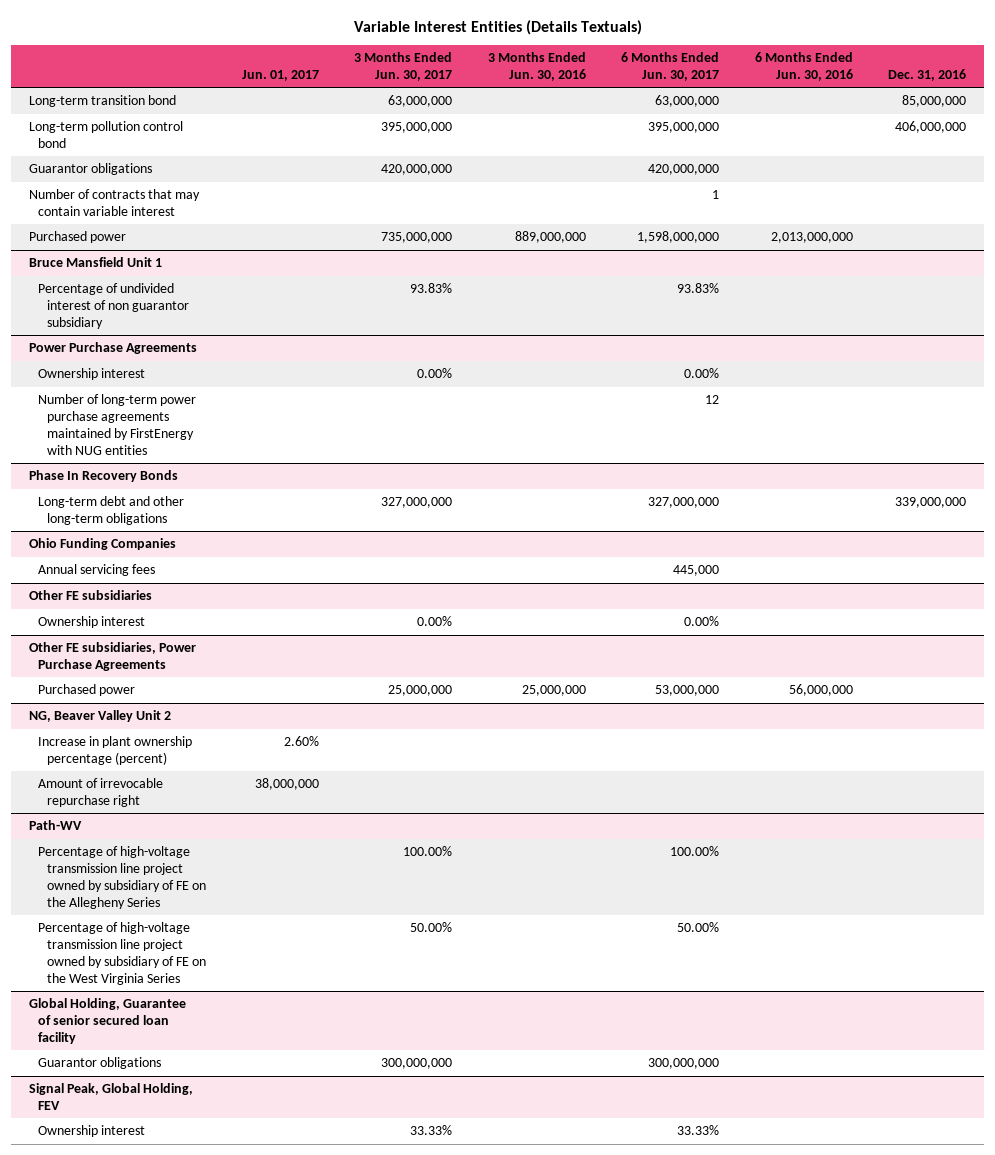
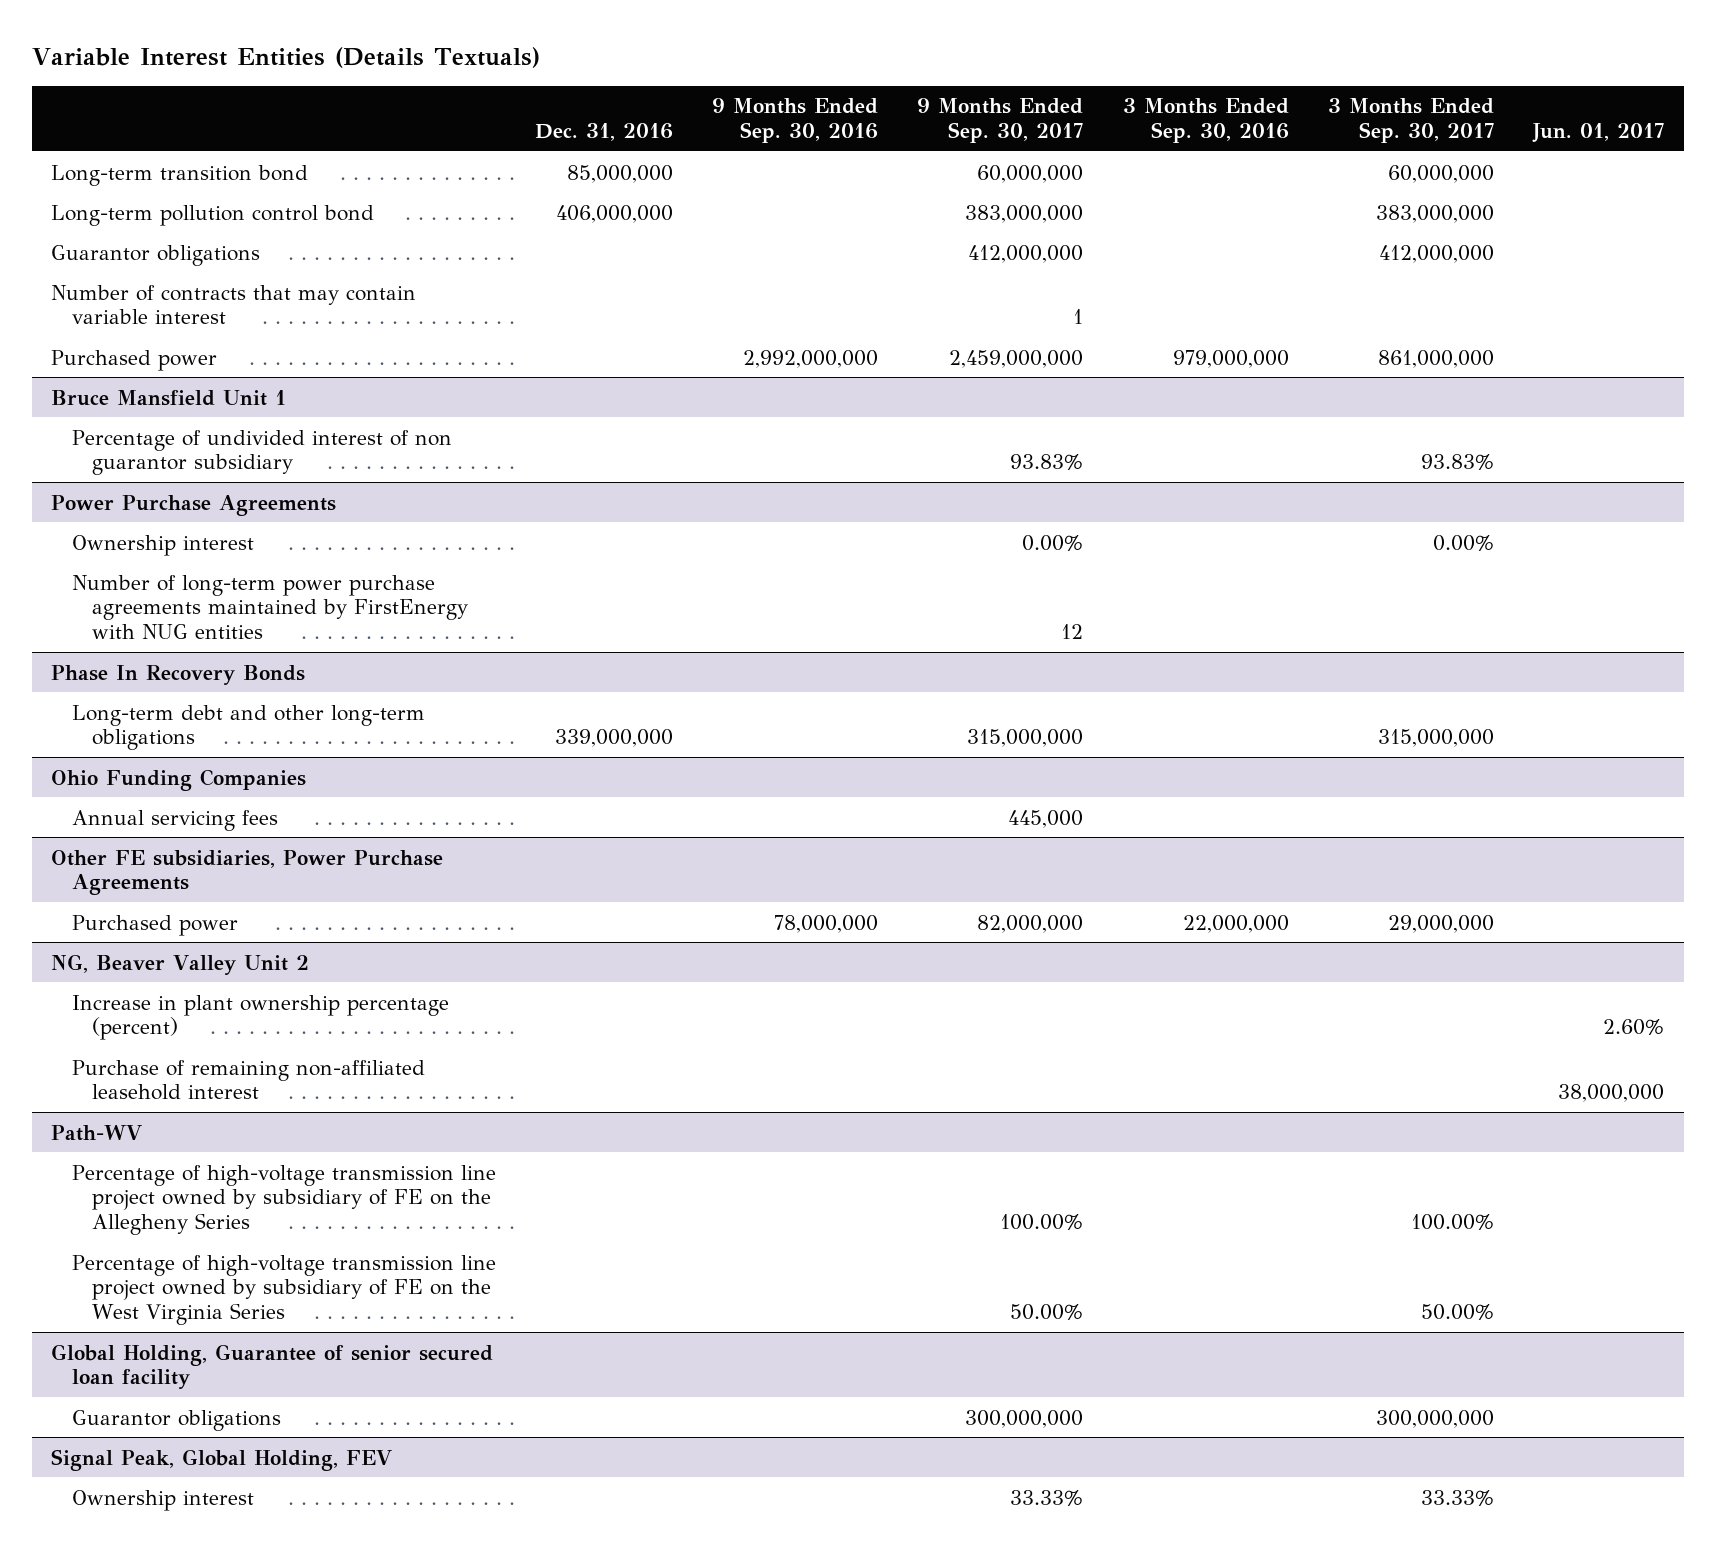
- | Jun. 01, 2017 | 3 Months Ended Jun. 30, 2017 | 3 Months Ended Jun. 30, 2016 | 6 Months Ended Jun. 30, 2017 | 6 Months Ended Jun. 30, 2016 | Dec. 31, 2016
+ | Dec. 31, 2016 | 9 Months Ended Sep. 30, 2016 | 9 Months Ended Sep. 30, 2017 | 3 Months Ended Sep. 30, 2016 | 3 Months Ended Sep. 30, 2017 | Jun. 01, 2017
- Other FE subsidiaries
- Ownership interest | | 0.00% | | 0.00% | |
@ NG, Beaver Valley Unit 2
- Amount of irrevocable repurchase right | 38,000,000 | | | | |
+ Purchase of remaining non-affiliated leasehold interest | | | | | | 38,000,000

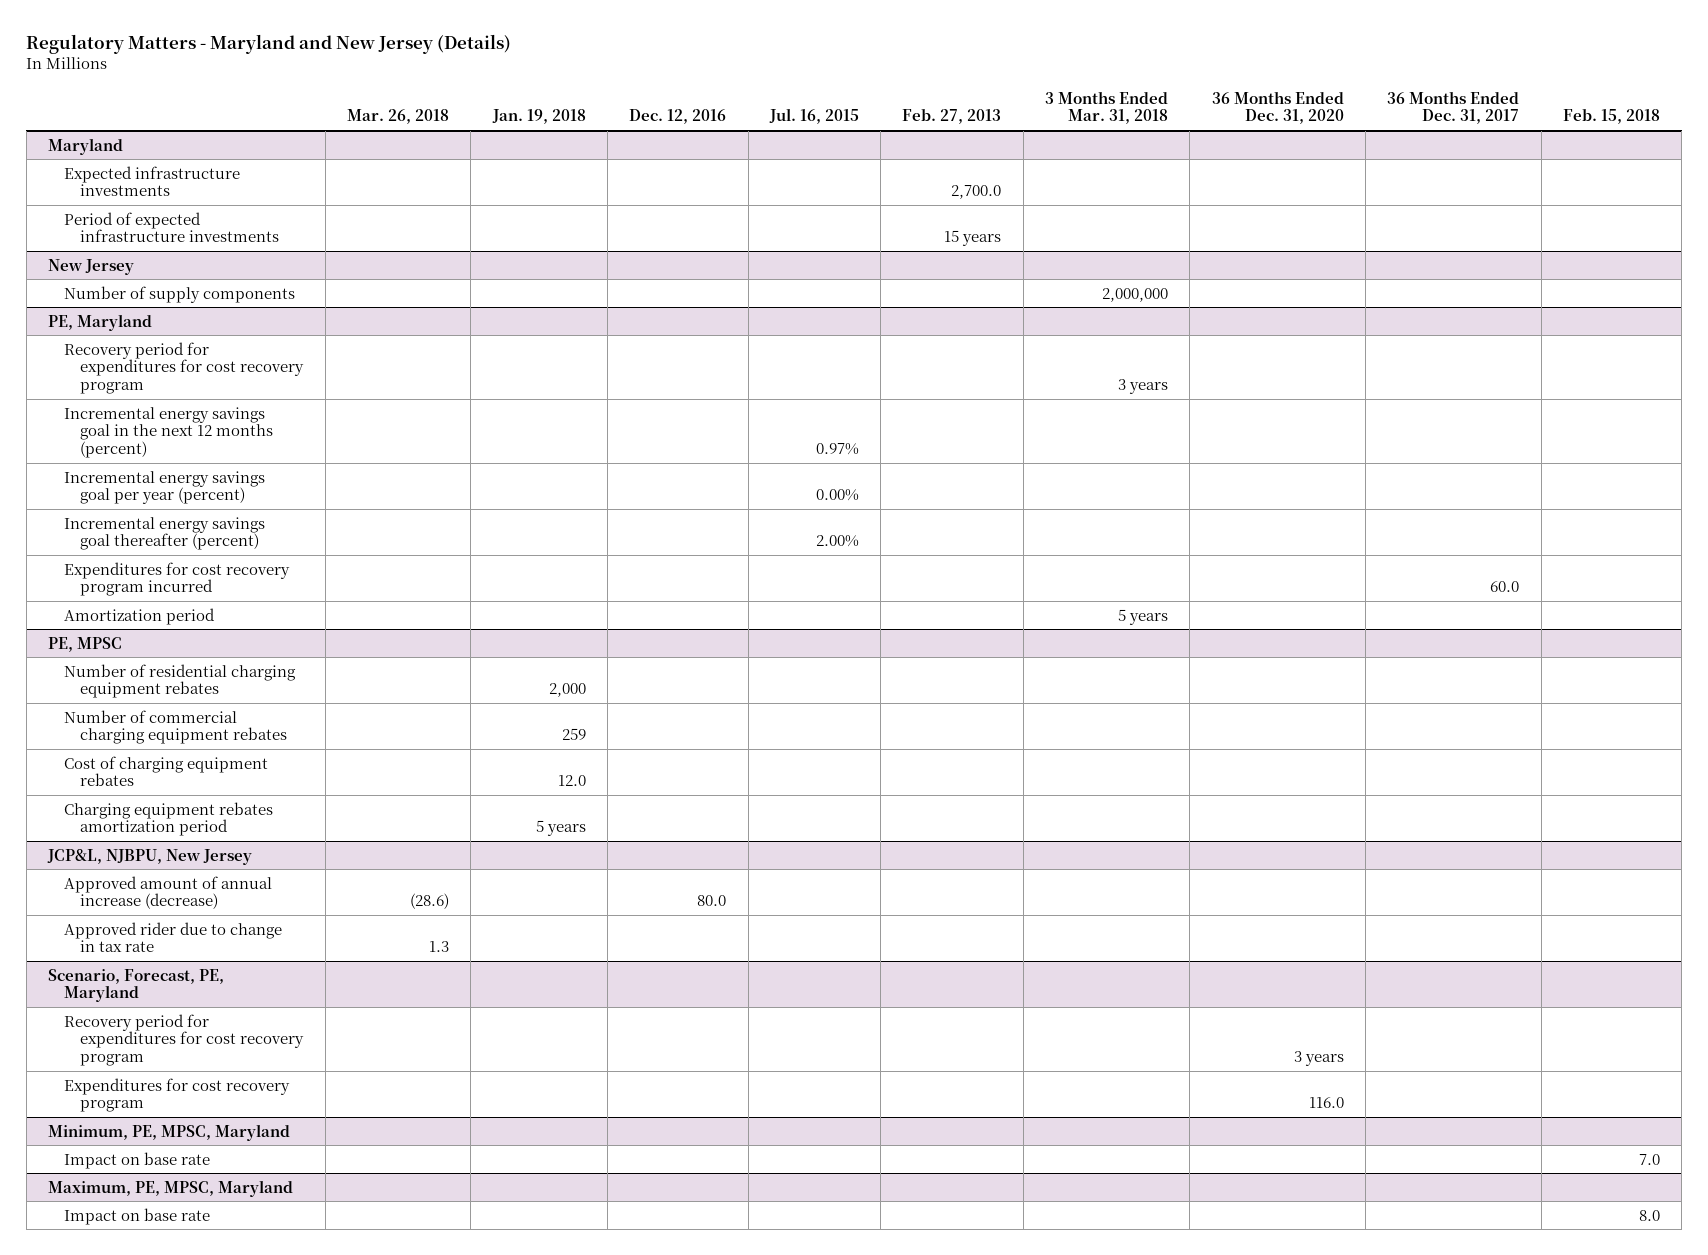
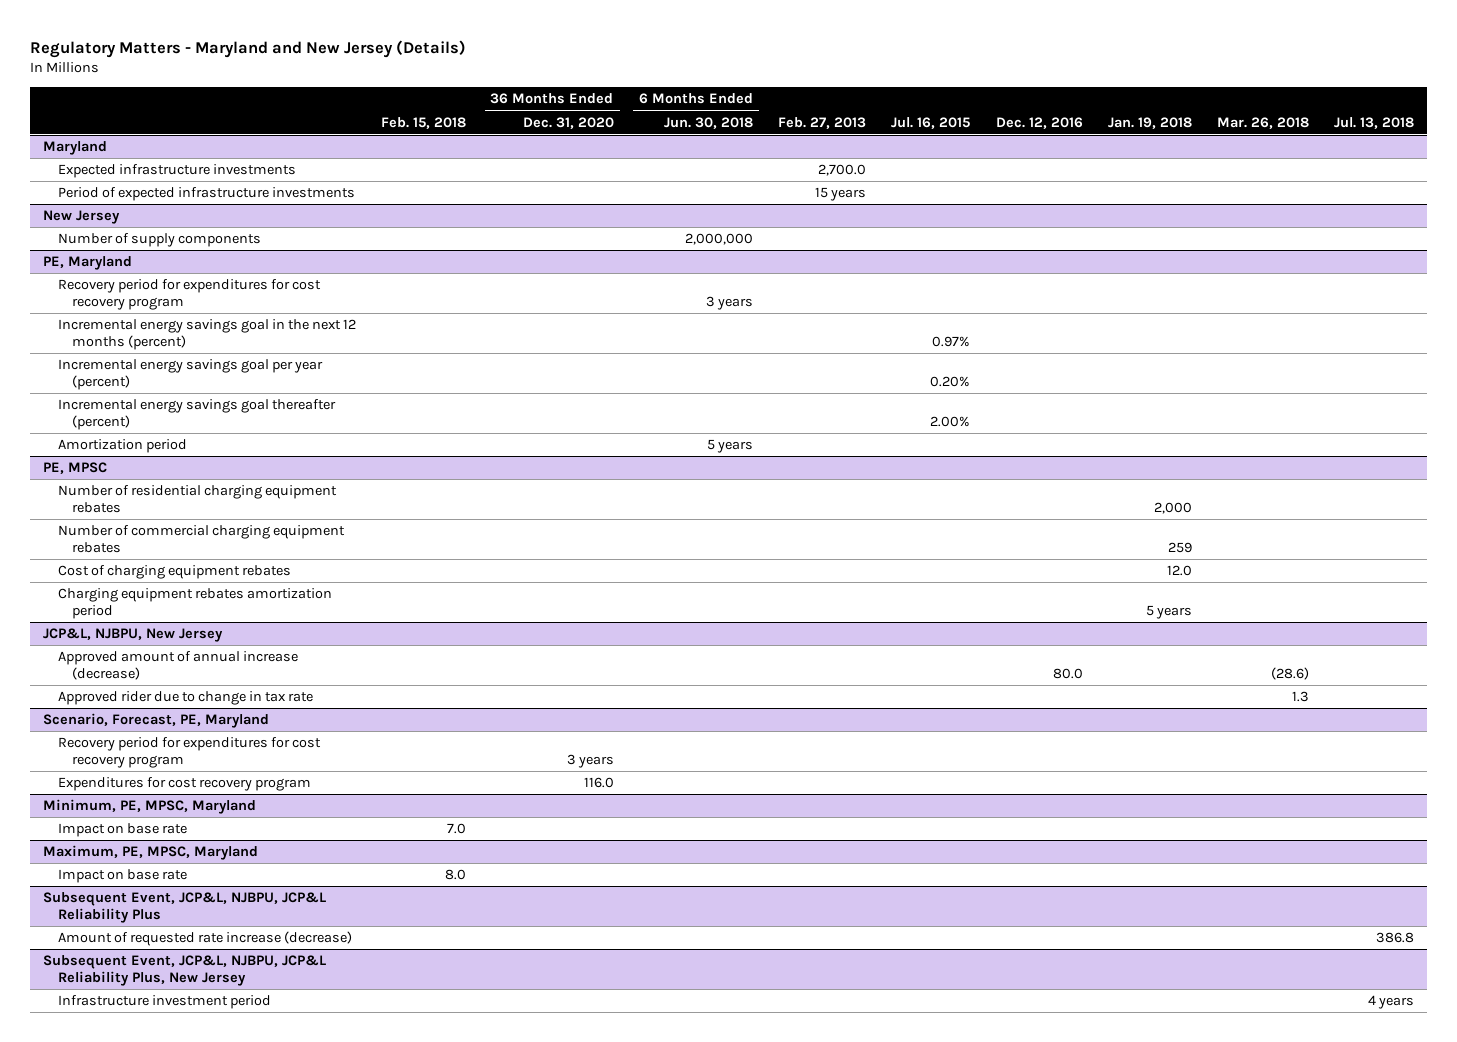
- | Mar. 26, 2018 | Jan. 19, 2018 | Dec. 12, 2016 | Jul. 16, 2015 | Feb. 27, 2013 | 3 Months Ended Mar. 31, 2018 | 36 Months Ended Dec. 31, 2020 | 36 Months Ended Dec. 31, 2017 | Feb. 15, 2018
+ | Feb. 15, 2018 | 36 Months Ended Dec. 31, 2020 | 6 Months Ended Jun. 30, 2018 | Feb. 27, 2013 | Jul. 16, 2015 | Dec. 12, 2016 | Jan. 19, 2018 | Mar. 26, 2018 | Jul. 13, 2018
@ PE, Maryland
- Incremental energy savings goal per year (percent) | | | | 0.00% | | | | |
+ Incremental energy savings goal per year (percent) | | | | | 0.20% | | | |
- Expenditures for cost recovery program incurred | | | | | | | | 60.0 |
+ Subsequent Event, JCP&L, NJBPU, JCP&L Reliability Plus
+ Amount of requested rate increase (decrease) | | | | | | | | | 386.8
+ Subsequent Event, JCP&L, NJBPU, JCP&L Reliability Plus, New Jersey
+ Infrastructure investment period | | | | | | | | | 4 years

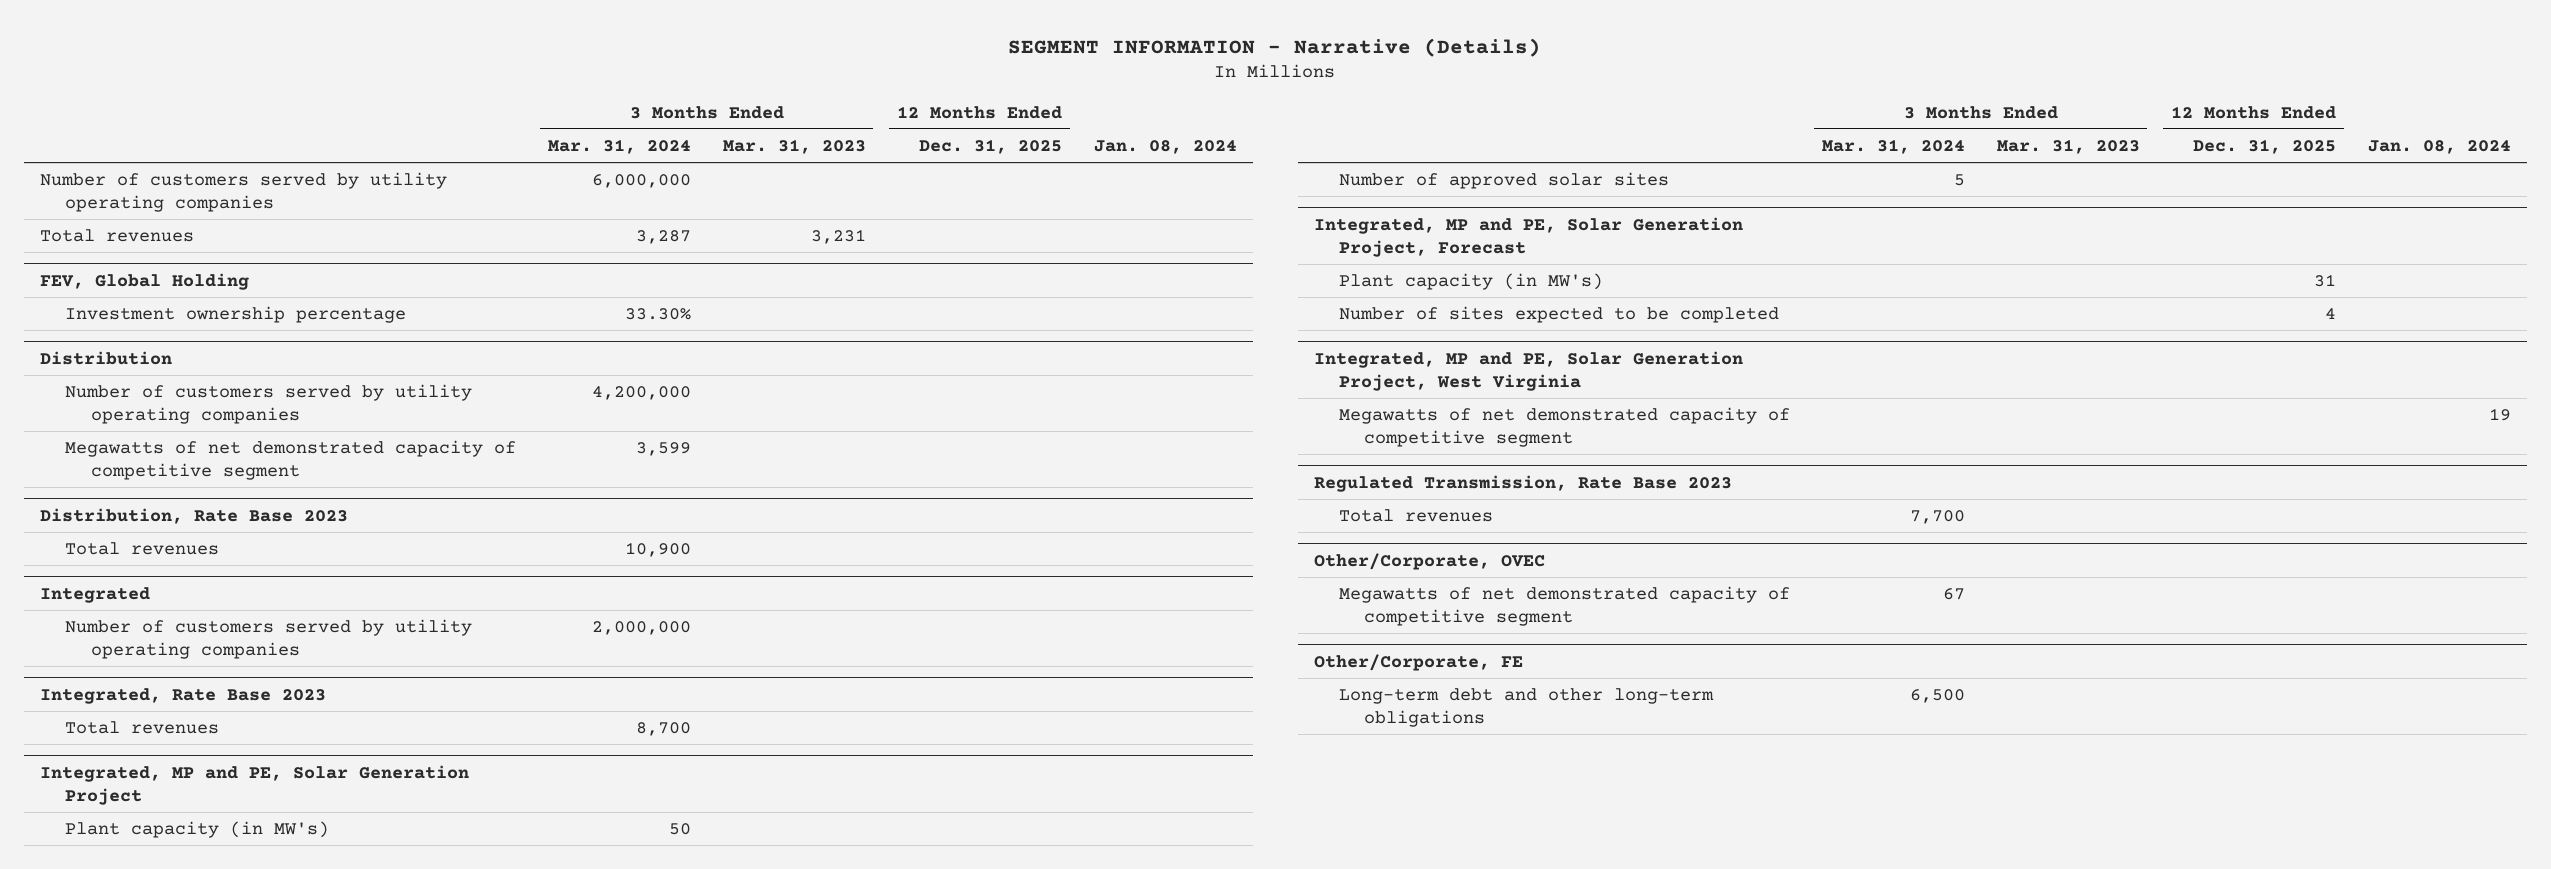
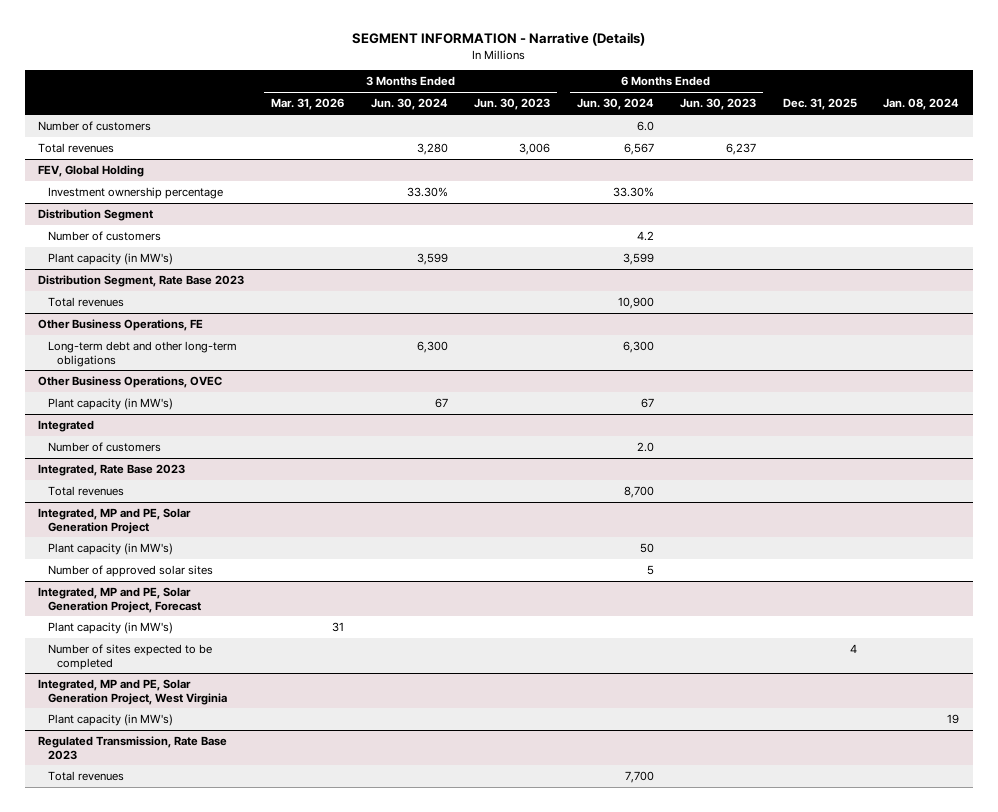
- | 3 Months Ended Mar. 31, 2024 | 3 Months Ended Mar. 31, 2023 | 12 Months Ended Dec. 31, 2025 | Jan. 08, 2024
+ | 3 Months Ended Mar. 31, 2026 | 3 Months Ended Jun. 30, 2024 | 3 Months Ended Jun. 30, 2023 | 6 Months Ended Jun. 30, 2024 | 6 Months Ended Jun. 30, 2023 | Dec. 31, 2025 | Jan. 08, 2024
- Number of customers served by utility operating companies | 6,000,000 | | |
+ Number of customers | | | | 6.0 | | |
- Distribution
- Number of customers served by utility operating companies | 4,200,000 | | |
- Megawatts of net demonstrated capacity of competitive segment | 3,599 | | |
- Distribution, Rate Base 2023
+ Distribution Segment
+ Number of customers | | | | 4.2 | | |
+ Plant capacity (in MW's) | | 3,599 | | 3,599 | | |
+ Distribution Segment, Rate Base 2023
+ Other Business Operations, FE
+ Long-term debt and other long-term obligations | | 6,300 | | 6,300 | | |
+ Other Business Operations, OVEC
+ Plant capacity (in MW's) | | 67 | | 67 | | |
@ Integrated
- Number of customers served by utility operating companies | 2,000,000 | | |
+ Number of customers | | | | 2.0 | | |
@ Integrated, MP and PE, Solar Generation Project, West Virginia
- Megawatts of net demonstrated capacity of competitive segment | | | | 19
+ Plant capacity (in MW's) | | | | | | | 19
- Other/Corporate, OVEC
- Megawatts of net demonstrated capacity of competitive segment | 67 | | |
- Other/Corporate, FE
- Long-term debt and other long-term obligations | 6,500 | | |

